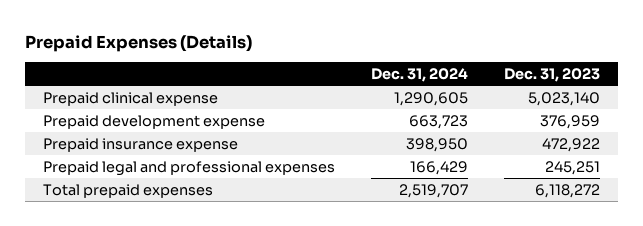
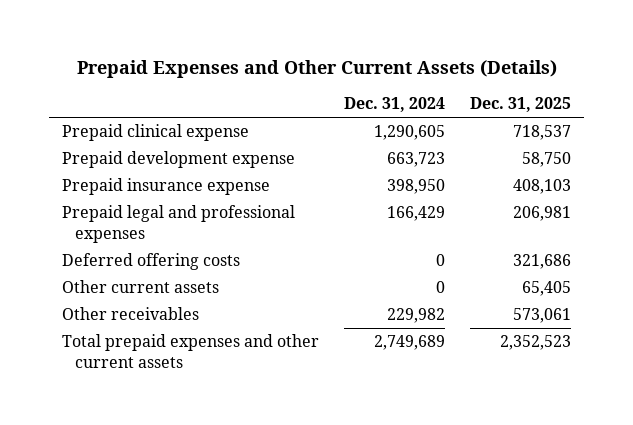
- Prepaid Expenses (Details)
+ Prepaid Expenses and Other Current Assets (Details)
- | Dec. 31, 2024 | Dec. 31, 2023
+ | Dec. 31, 2024 | Dec. 31, 2025
- Total prepaid expenses | 2,519,707 | 6,118,272
+ Deferred offering costs | 0 | 321,686
+ Other current assets | 0 | 65,405
+ Other receivables | 229,982 | 573,061
+ Total prepaid expenses and other current assets | 2,749,689 | 2,352,523

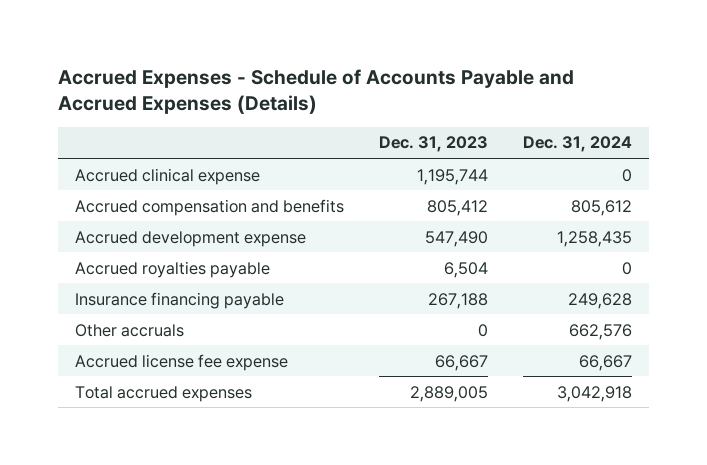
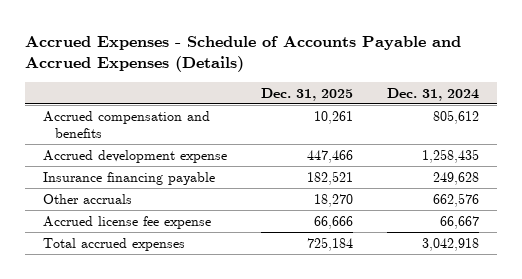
- | Dec. 31, 2023 | Dec. 31, 2024
+ | Dec. 31, 2025 | Dec. 31, 2024
- Accrued clinical expense | 1,195,744 | 0
- Accrued royalties payable | 6,504 | 0

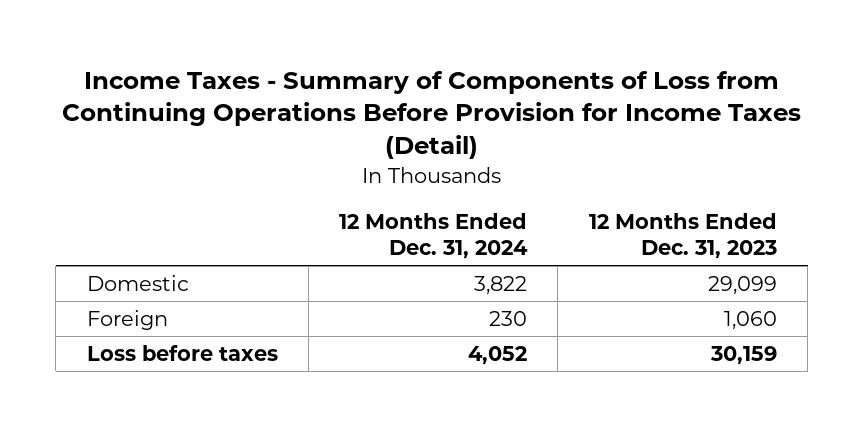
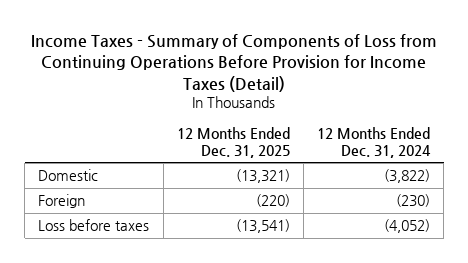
- | 12 Months Ended Dec. 31, 2024 | 12 Months Ended Dec. 31, 2023
+ | 12 Months Ended Dec. 31, 2025 | 12 Months Ended Dec. 31, 2024
- Domestic | 3,822 | 29,099
- Foreign | 230 | 1,060
- Loss before taxes | 4,052 | 30,159
+ Domestic | (13,321) | (3,822)
+ Foreign | (220) | (230)
+ Loss before taxes | (13,541) | (4,052)

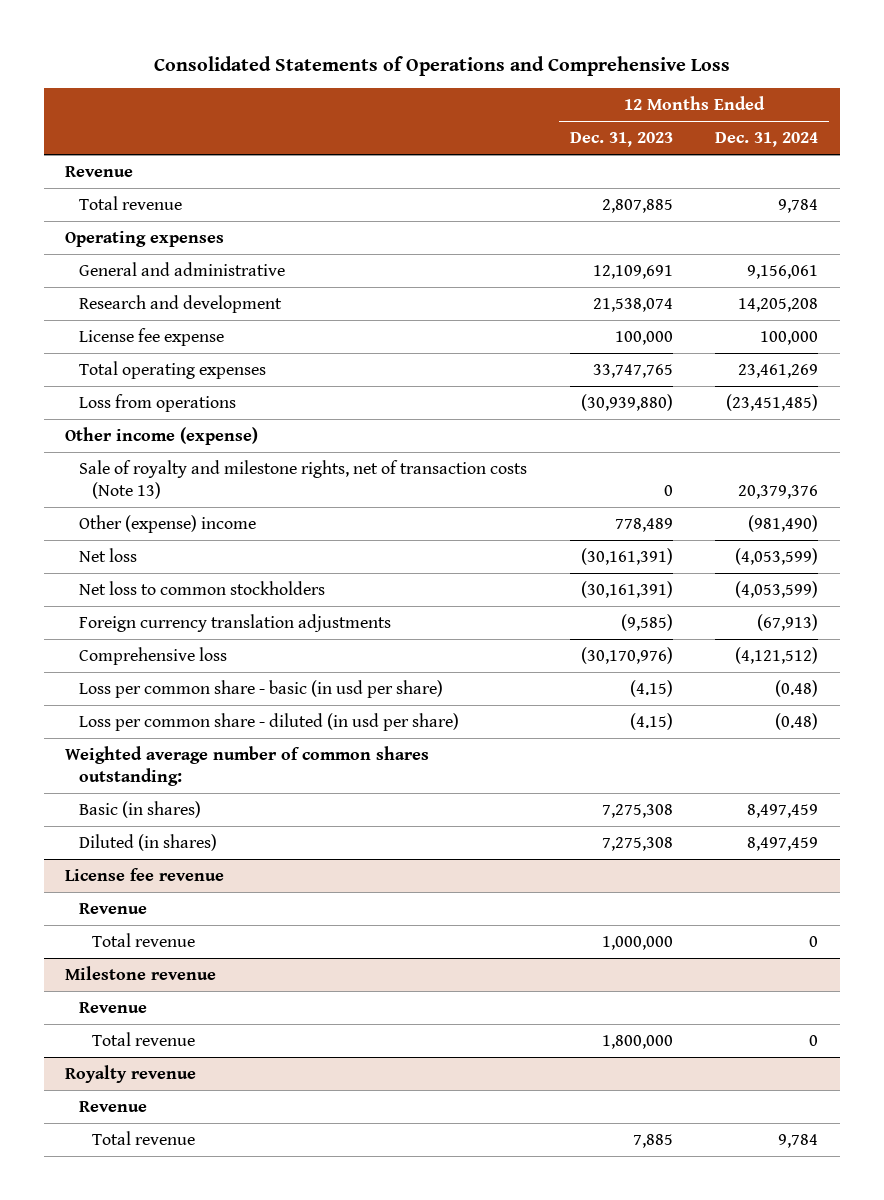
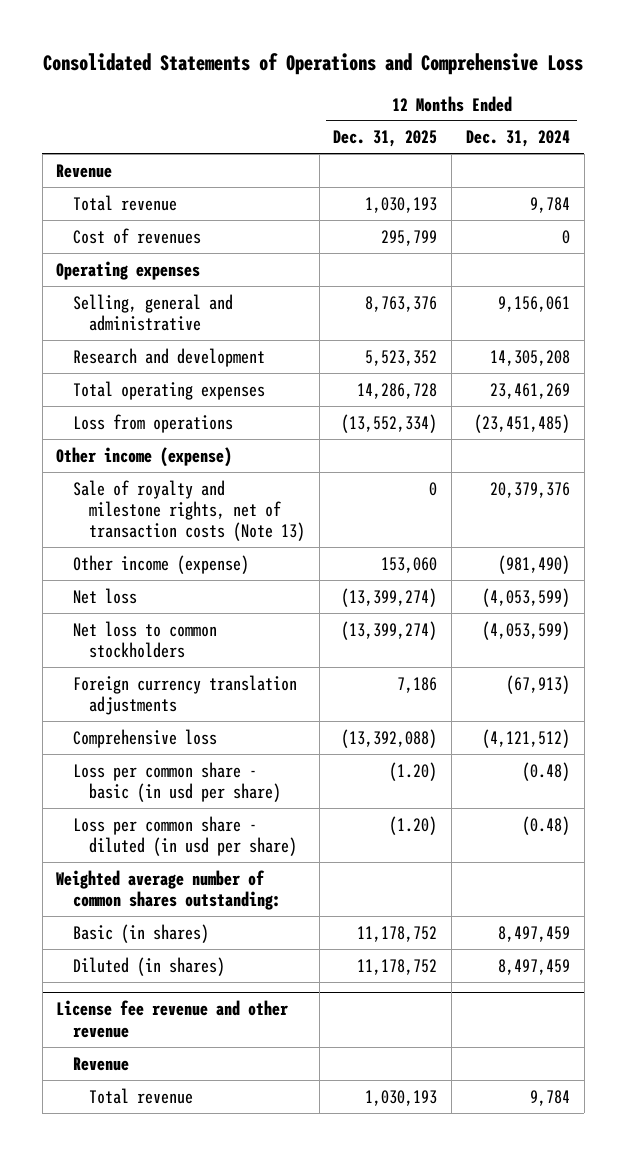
- | 12 Months Ended Dec. 31, 2023 | 12 Months Ended Dec. 31, 2024
+ | 12 Months Ended Dec. 31, 2025 | 12 Months Ended Dec. 31, 2024
+ Cost of revenues | 295,799 | 0
- General and administrative | 12,109,691 | 9,156,061
- Research and development | 21,538,074 | 14,205,208
- License fee expense | 100,000 | 100,000
+ Selling, general and administrative | 8,763,376 | 9,156,061
+ Research and development | 5,523,352 | 14,305,208
- Other (expense) income | 778,489 | (981,490)
+ Other income (expense) | 153,060 | (981,490)
- License fee revenue
- Revenue
- Total revenue | 1,000,000 | 0
- Milestone revenue
- Revenue
- Total revenue | 1,800,000 | 0
- Royalty revenue
+ License fee revenue and other revenue

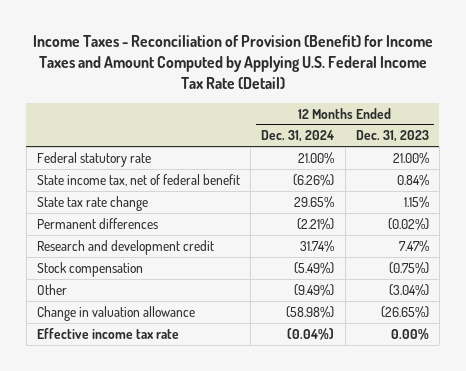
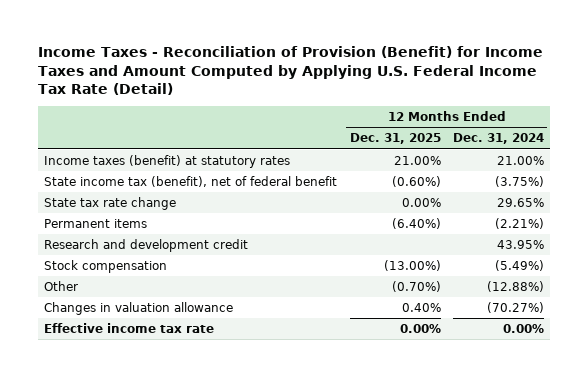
- | 12 Months Ended Dec. 31, 2024 | 12 Months Ended Dec. 31, 2023
+ | 12 Months Ended Dec. 31, 2025 | 12 Months Ended Dec. 31, 2024
- Federal statutory rate | 21.00% | 21.00%
- State income tax, net of federal benefit | (6.26%) | 0.84%
+ Income taxes (benefit) at statutory rates | 21.00% | 21.00%
+ State income tax (benefit), net of federal benefit | (0.60%) | (3.75%)
- Permanent differences | (2.21%) | (0.02%)
- Research and development credit | 31.74% | 7.47%
+ Permanent items | (6.40%) | (2.21%)
+ Research and development credit | | 43.95%
- Other | (9.49%) | (3.04%)
- Change in valuation allowance | (58.98%) | (26.65%)
- Effective income tax rate | (0.04%) | 0.00%
+ Other | (0.70%) | (12.88%)
+ Changes in valuation allowance | 0.40% | (70.27%)
+ Effective income tax rate | 0.00% | 0.00%

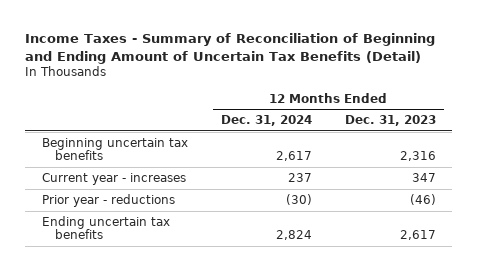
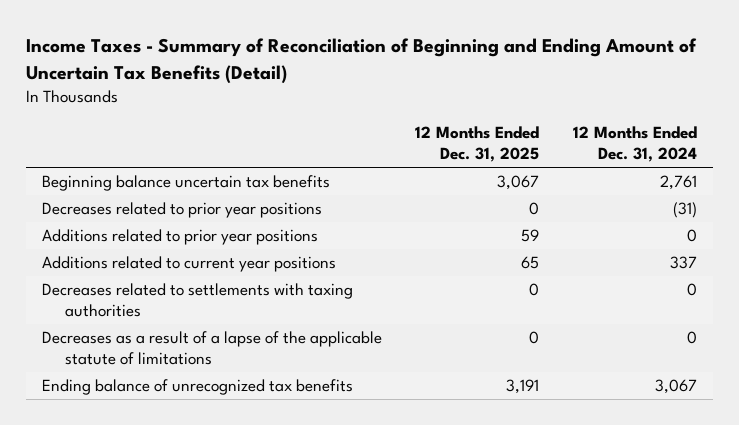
- | 12 Months Ended Dec. 31, 2024 | 12 Months Ended Dec. 31, 2023
+ | 12 Months Ended Dec. 31, 2025 | 12 Months Ended Dec. 31, 2024
- Beginning uncertain tax benefits | 2,617 | 2,316
- Current year - increases | 237 | 347
- Prior year - reductions | (30) | (46)
- Ending uncertain tax benefits | 2,824 | 2,617
+ Beginning balance uncertain tax benefits | 3,067 | 2,761
+ Decreases related to prior year positions | 0 | (31)
+ Additions related to prior year positions | 59 | 0
+ Additions related to current year positions | 65 | 337
+ Decreases related to settlements with taxing authorities | 0 | 0
+ Decreases as a result of a lapse of the applicable statute of limitations | 0 | 0
+ Ending balance of unrecognized tax benefits | 3,191 | 3,067

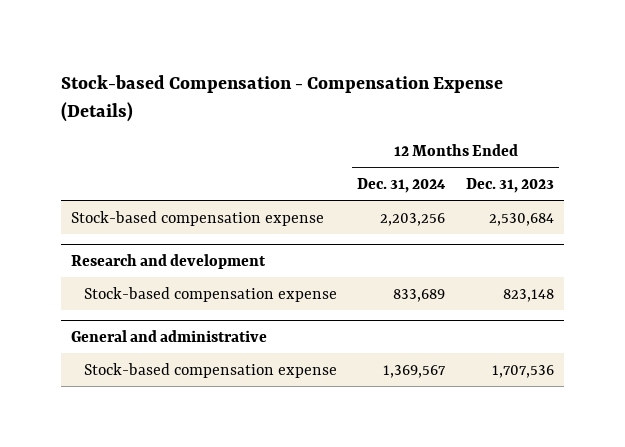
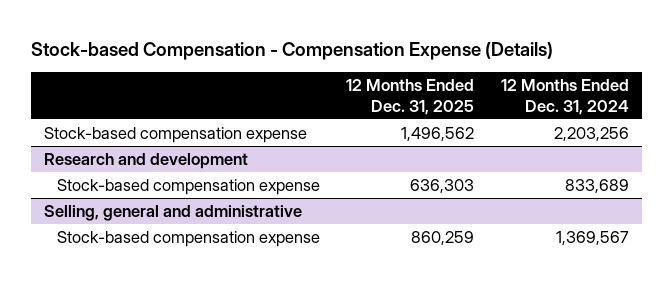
- | 12 Months Ended Dec. 31, 2024 | 12 Months Ended Dec. 31, 2023
+ | 12 Months Ended Dec. 31, 2025 | 12 Months Ended Dec. 31, 2024
- General and administrative
+ Selling, general and administrative

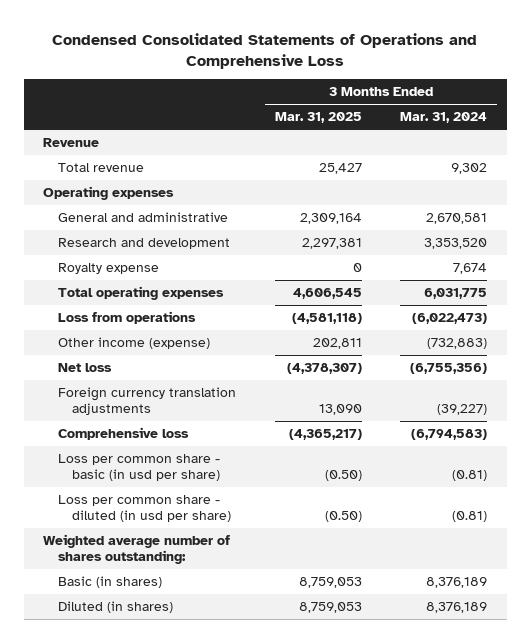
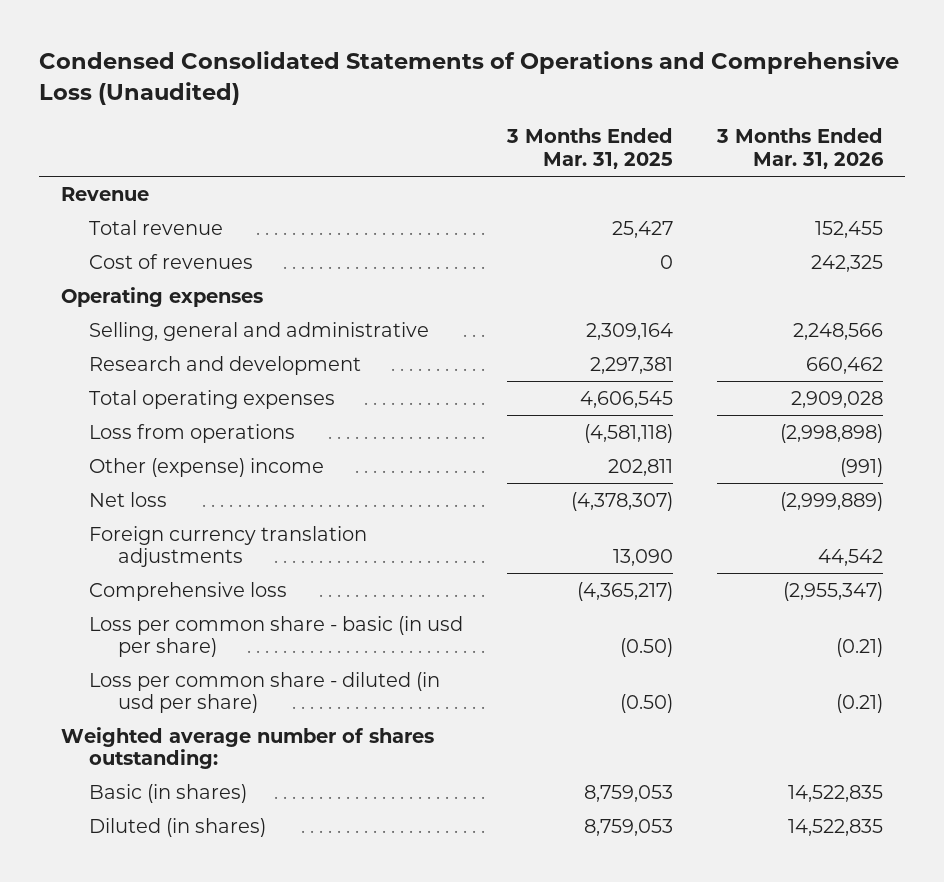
- Condensed Consolidated Statements of Operations and Comprehensive Loss
+ Condensed Consolidated Statements of Operations and Comprehensive Loss (Unaudited)
- | 3 Months Ended Mar. 31, 2025 | 3 Months Ended Mar. 31, 2024
+ | 3 Months Ended Mar. 31, 2025 | 3 Months Ended Mar. 31, 2026
+ Cost of revenues | 0 | 242,325
- General and administrative | 2,309,164 | 2,670,581
+ Selling, general and administrative | 2,309,164 | 2,248,566
- Royalty expense | 0 | 7,674
- Other income (expense) | 202,811 | (732,883)
+ Other (expense) income | 202,811 | (991)

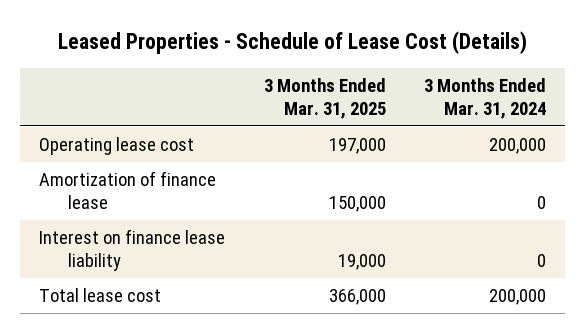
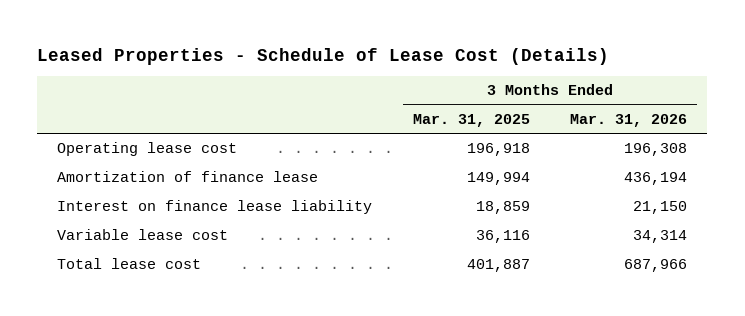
- | 3 Months Ended Mar. 31, 2025 | 3 Months Ended Mar. 31, 2024
+ | 3 Months Ended Mar. 31, 2025 | 3 Months Ended Mar. 31, 2026
- Operating lease cost | 197,000 | 200,000
- Amortization of finance lease | 150,000 | 0
- Interest on finance lease liability | 19,000 | 0
- Total lease cost | 366,000 | 200,000
+ Operating lease cost | 196,918 | 196,308
+ Amortization of finance lease | 149,994 | 436,194
+ Interest on finance lease liability | 18,859 | 21,150
+ Variable lease cost | 36,116 | 34,314
+ Total lease cost | 401,887 | 687,966

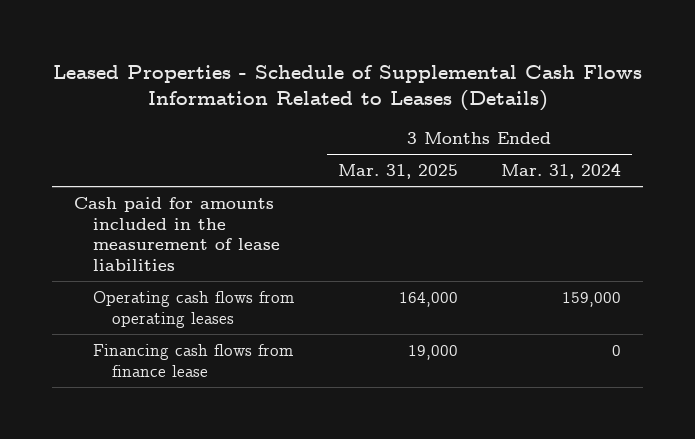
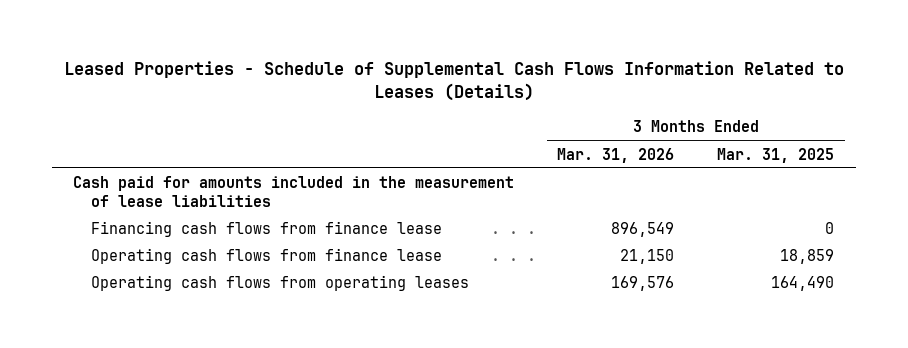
- | 3 Months Ended Mar. 31, 2025 | 3 Months Ended Mar. 31, 2024
+ | 3 Months Ended Mar. 31, 2026 | 3 Months Ended Mar. 31, 2025
- Operating cash flows from operating leases | 164,000 | 159,000
- Financing cash flows from finance lease | 19,000 | 0
+ Financing cash flows from finance lease | 896,549 | 0
+ Operating cash flows from finance lease | 21,150 | 18,859
+ Operating cash flows from operating leases | 169,576 | 164,490

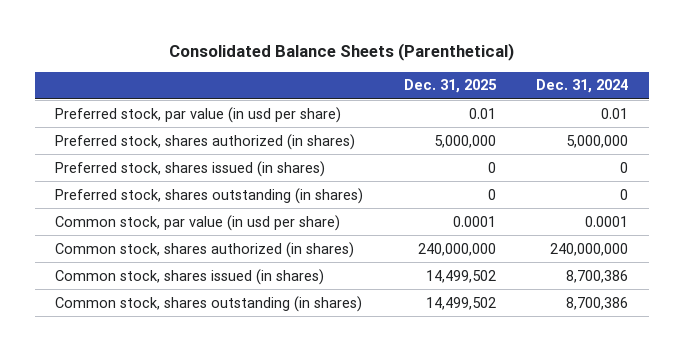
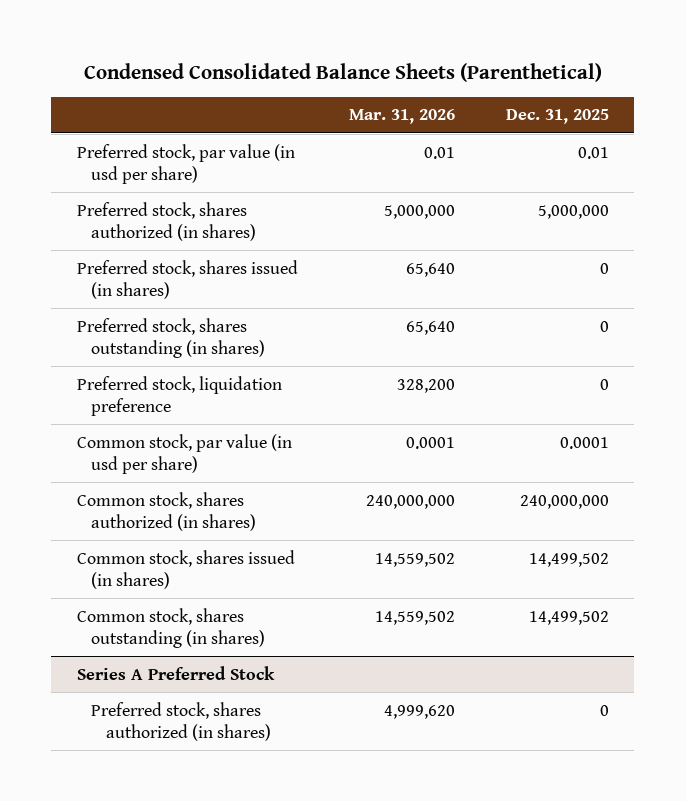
- Consolidated Balance Sheets (Parenthetical)
+ Condensed Consolidated Balance Sheets (Parenthetical)
- | Dec. 31, 2025 | Dec. 31, 2024
+ | Mar. 31, 2026 | Dec. 31, 2025
+ Preferred stock, liquidation preference | 328,200 | 0
+ Series A Preferred Stock
+ Preferred stock, shares authorized (in shares) | 4,999,620 | 0

